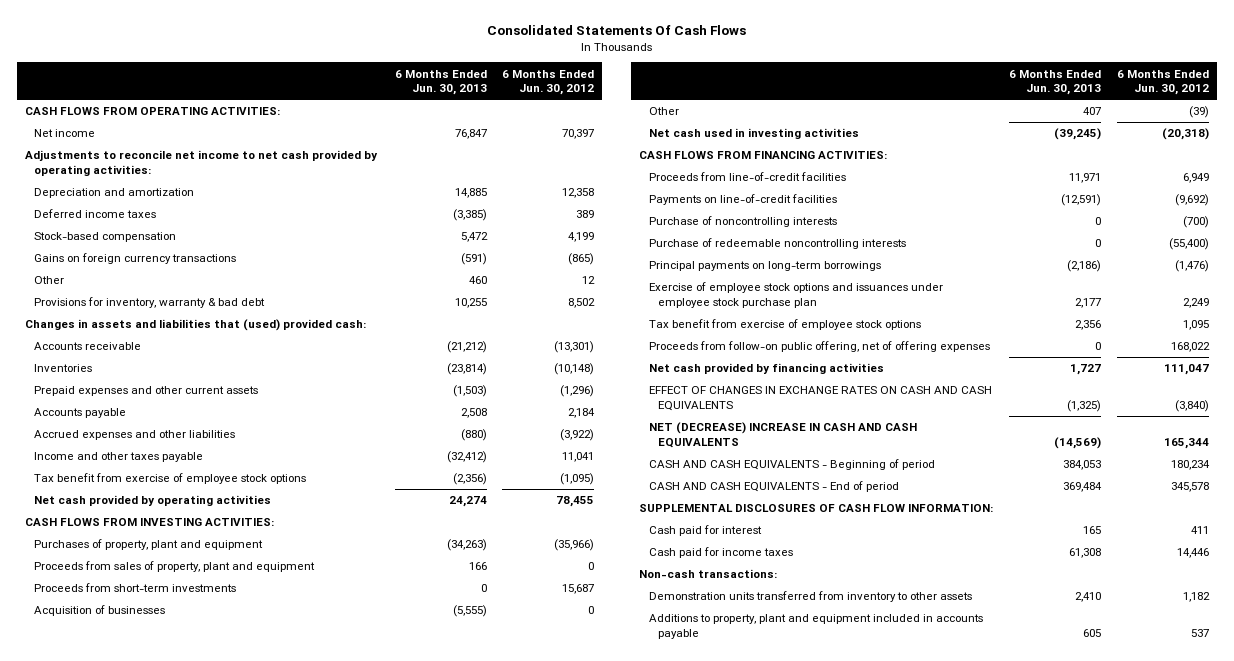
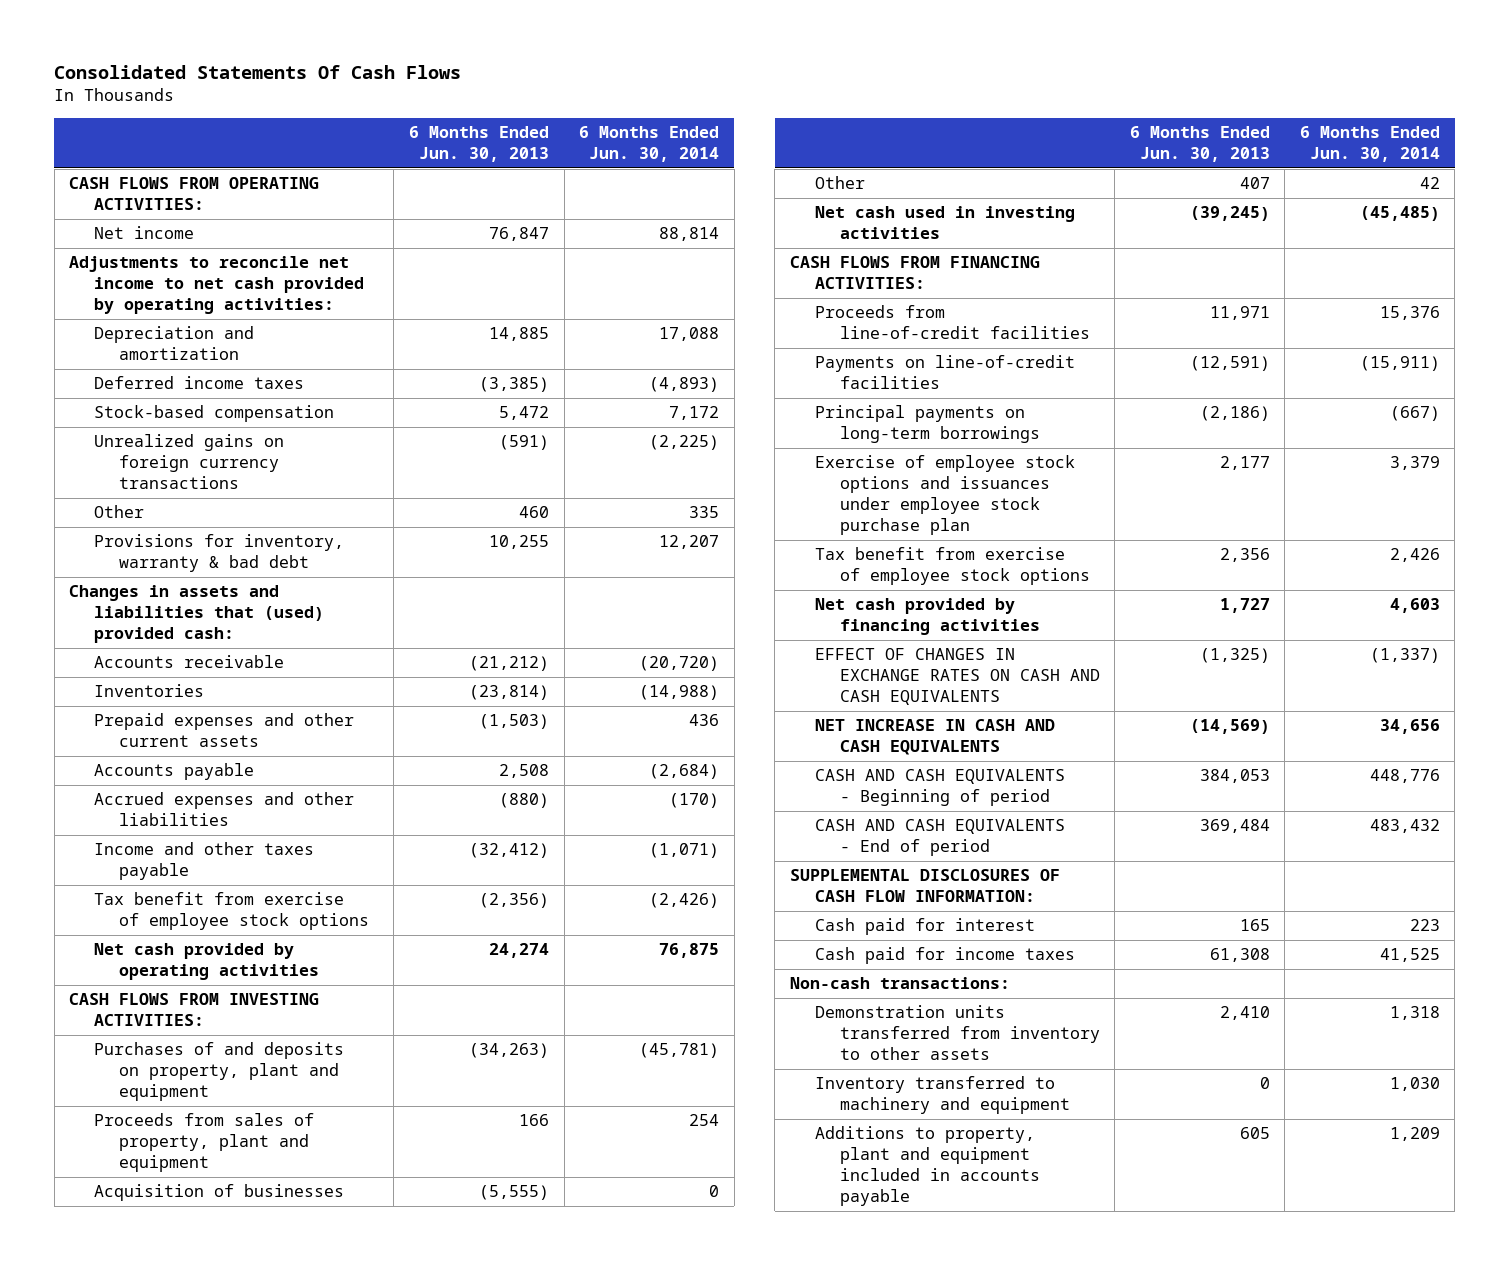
- | 6 Months Ended Jun. 30, 2013 | 6 Months Ended Jun. 30, 2012
+ | 6 Months Ended Jun. 30, 2013 | 6 Months Ended Jun. 30, 2014
- Gains on foreign currency transactions | (591) | (865)
+ Unrealized gains on foreign currency transactions | (591) | (2,225)
- Purchases of property, plant and equipment | (34,263) | (35,966)
+ Purchases of and deposits on property, plant and equipment | (34,263) | (45,781)
- Proceeds from short-term investments | 0 | 15,687
- Purchase of noncontrolling interests | 0 | (700)
- Purchase of redeemable noncontrolling interests | 0 | (55,400)
- Proceeds from follow-on public offering, net of offering expenses | 0 | 168,022
- NET (DECREASE) INCREASE IN CASH AND CASH EQUIVALENTS | (14,569) | 165,344
+ NET INCREASE IN CASH AND CASH EQUIVALENTS | (14,569) | 34,656
+ Inventory transferred to machinery and equipment | 0 | 1,030

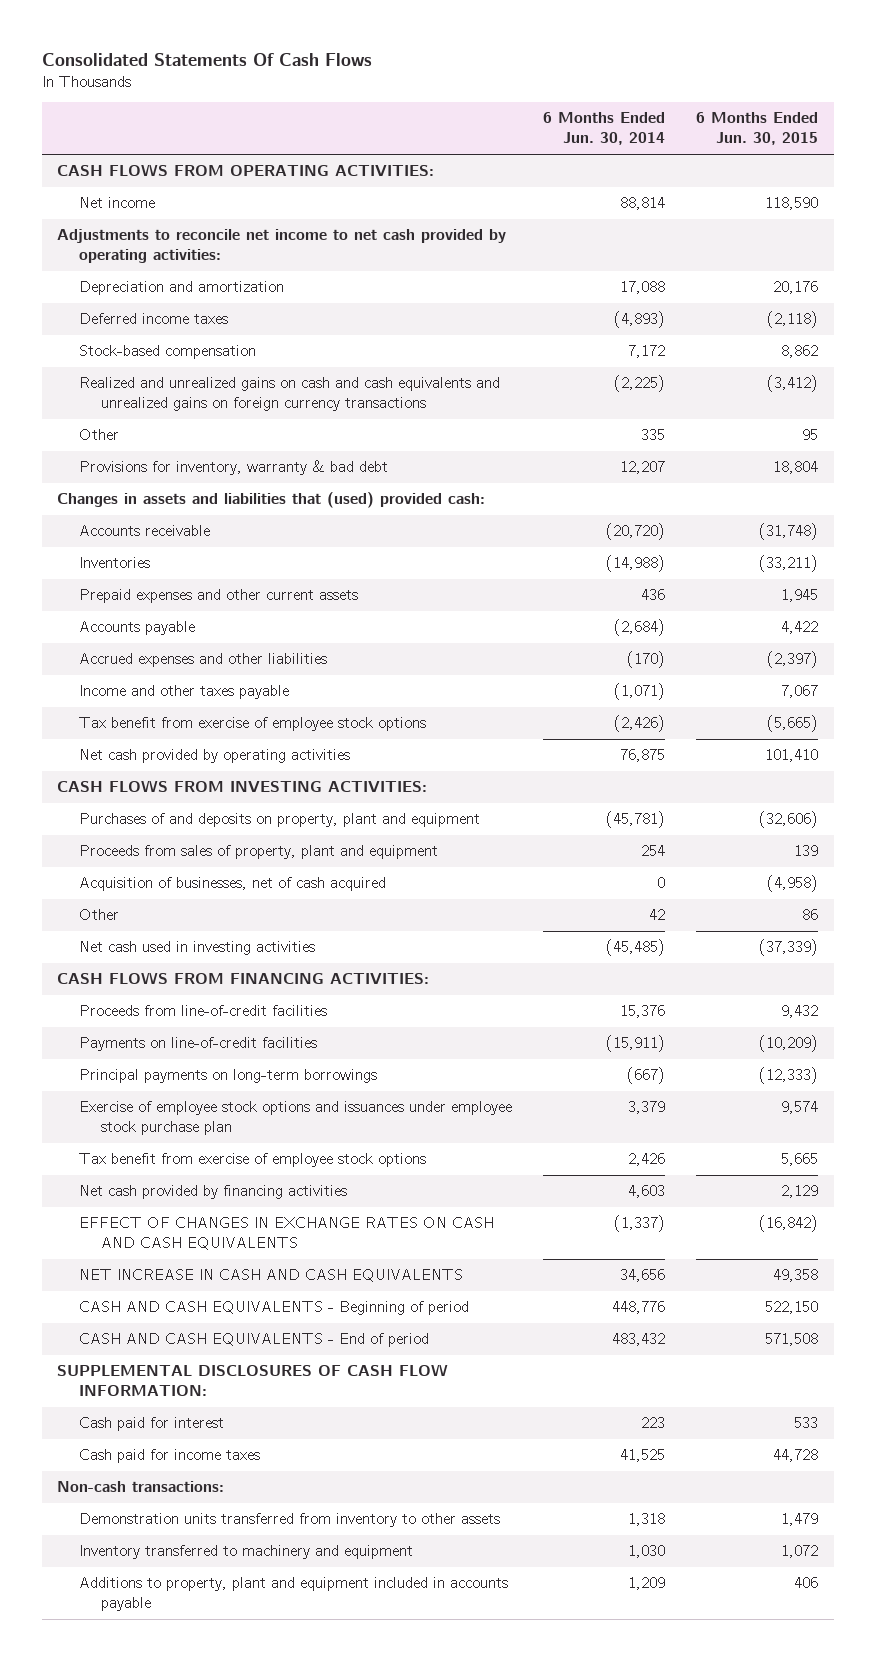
- | 6 Months Ended Jun. 30, 2013 | 6 Months Ended Jun. 30, 2014
+ | 6 Months Ended Jun. 30, 2014 | 6 Months Ended Jun. 30, 2015
- Unrealized gains on foreign currency transactions | (591) | (2,225)
+ Realized and unrealized gains on cash and cash equivalents and unrealized gains on foreign currency transactions | (2,225) | (3,412)
- Acquisition of businesses | (5,555) | 0
+ Acquisition of businesses, net of cash acquired | 0 | (4,958)

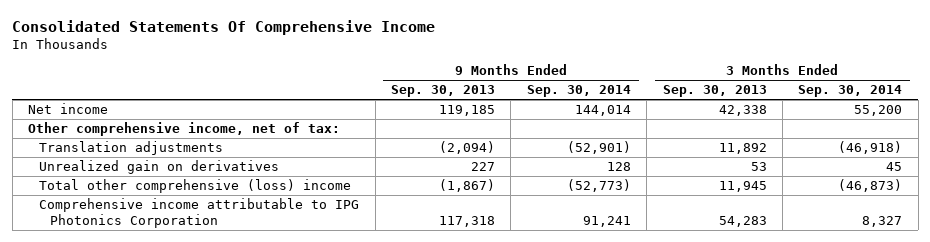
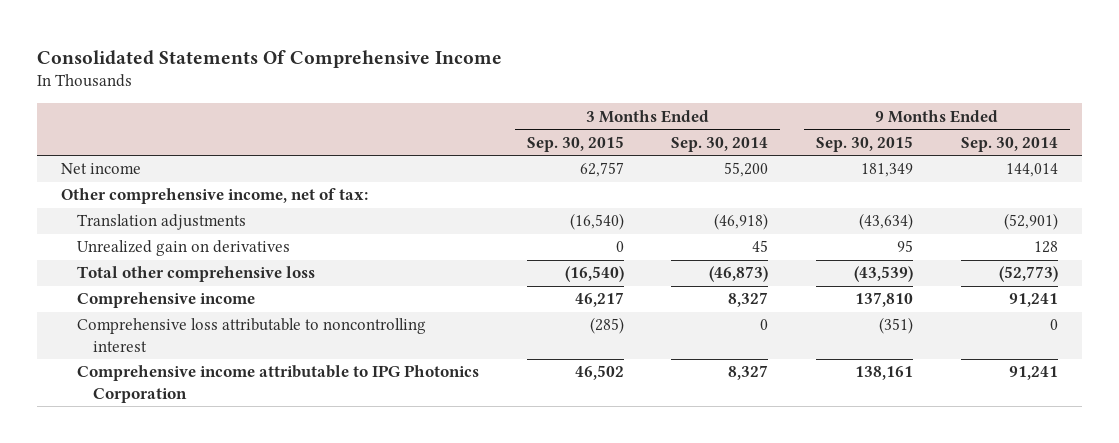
- | 9 Months Ended Sep. 30, 2013 | 9 Months Ended Sep. 30, 2014 | 3 Months Ended Sep. 30, 2013 | 3 Months Ended Sep. 30, 2014
+ | 3 Months Ended Sep. 30, 2015 | 3 Months Ended Sep. 30, 2014 | 9 Months Ended Sep. 30, 2015 | 9 Months Ended Sep. 30, 2014
- Total other comprehensive (loss) income | (1,867) | (52,773) | 11,945 | (46,873)
+ Total other comprehensive loss | (16,540) | (46,873) | (43,539) | (52,773)
+ Comprehensive income | 46,217 | 8,327 | 137,810 | 91,241
+ Comprehensive loss attributable to noncontrolling interest | (285) | 0 | (351) | 0

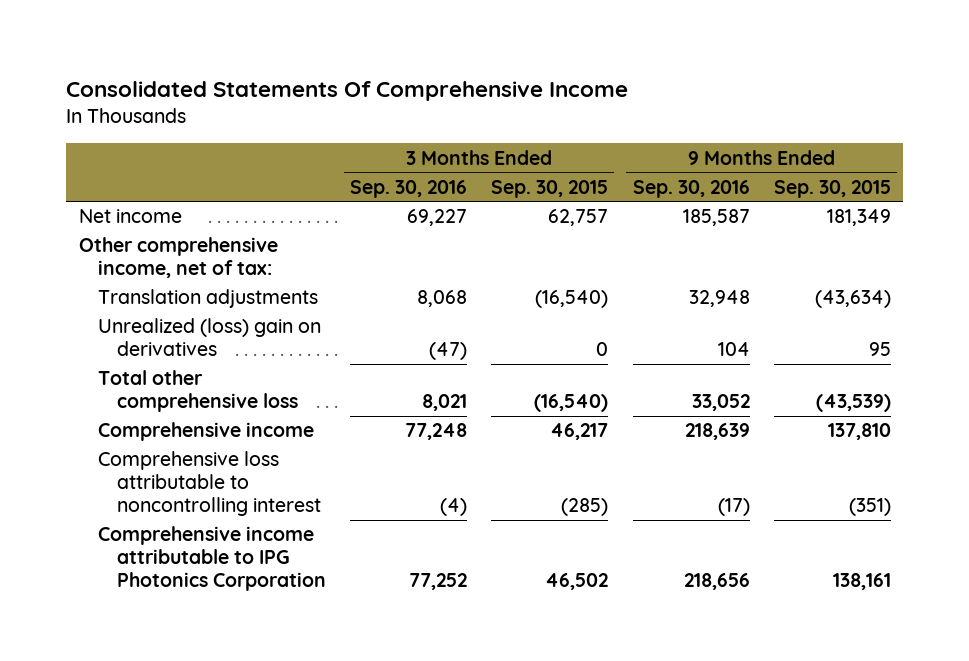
- | 3 Months Ended Sep. 30, 2015 | 3 Months Ended Sep. 30, 2014 | 9 Months Ended Sep. 30, 2015 | 9 Months Ended Sep. 30, 2014
+ | 3 Months Ended Sep. 30, 2016 | 3 Months Ended Sep. 30, 2015 | 9 Months Ended Sep. 30, 2016 | 9 Months Ended Sep. 30, 2015
- Unrealized gain on derivatives | 0 | 45 | 95 | 128
+ Unrealized (loss) gain on derivatives | (47) | 0 | 104 | 95

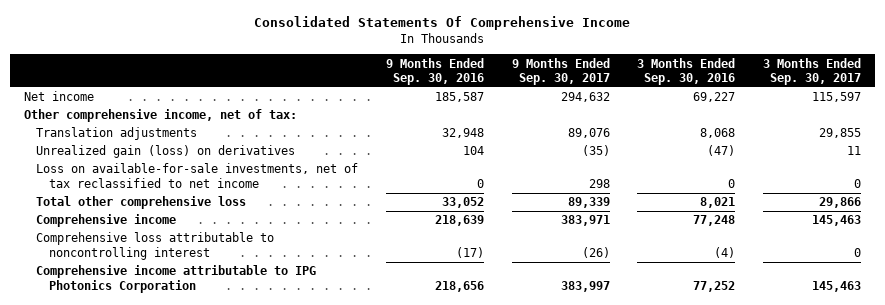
- | 3 Months Ended Sep. 30, 2016 | 3 Months Ended Sep. 30, 2015 | 9 Months Ended Sep. 30, 2016 | 9 Months Ended Sep. 30, 2015
+ | 9 Months Ended Sep. 30, 2016 | 9 Months Ended Sep. 30, 2017 | 3 Months Ended Sep. 30, 2016 | 3 Months Ended Sep. 30, 2017
- Unrealized (loss) gain on derivatives | (47) | 0 | 104 | 95
+ Unrealized gain (loss) on derivatives | 104 | (35) | (47) | 11
+ Loss on available-for-sale investments, net of tax reclassified to net income | 0 | 298 | 0 | 0

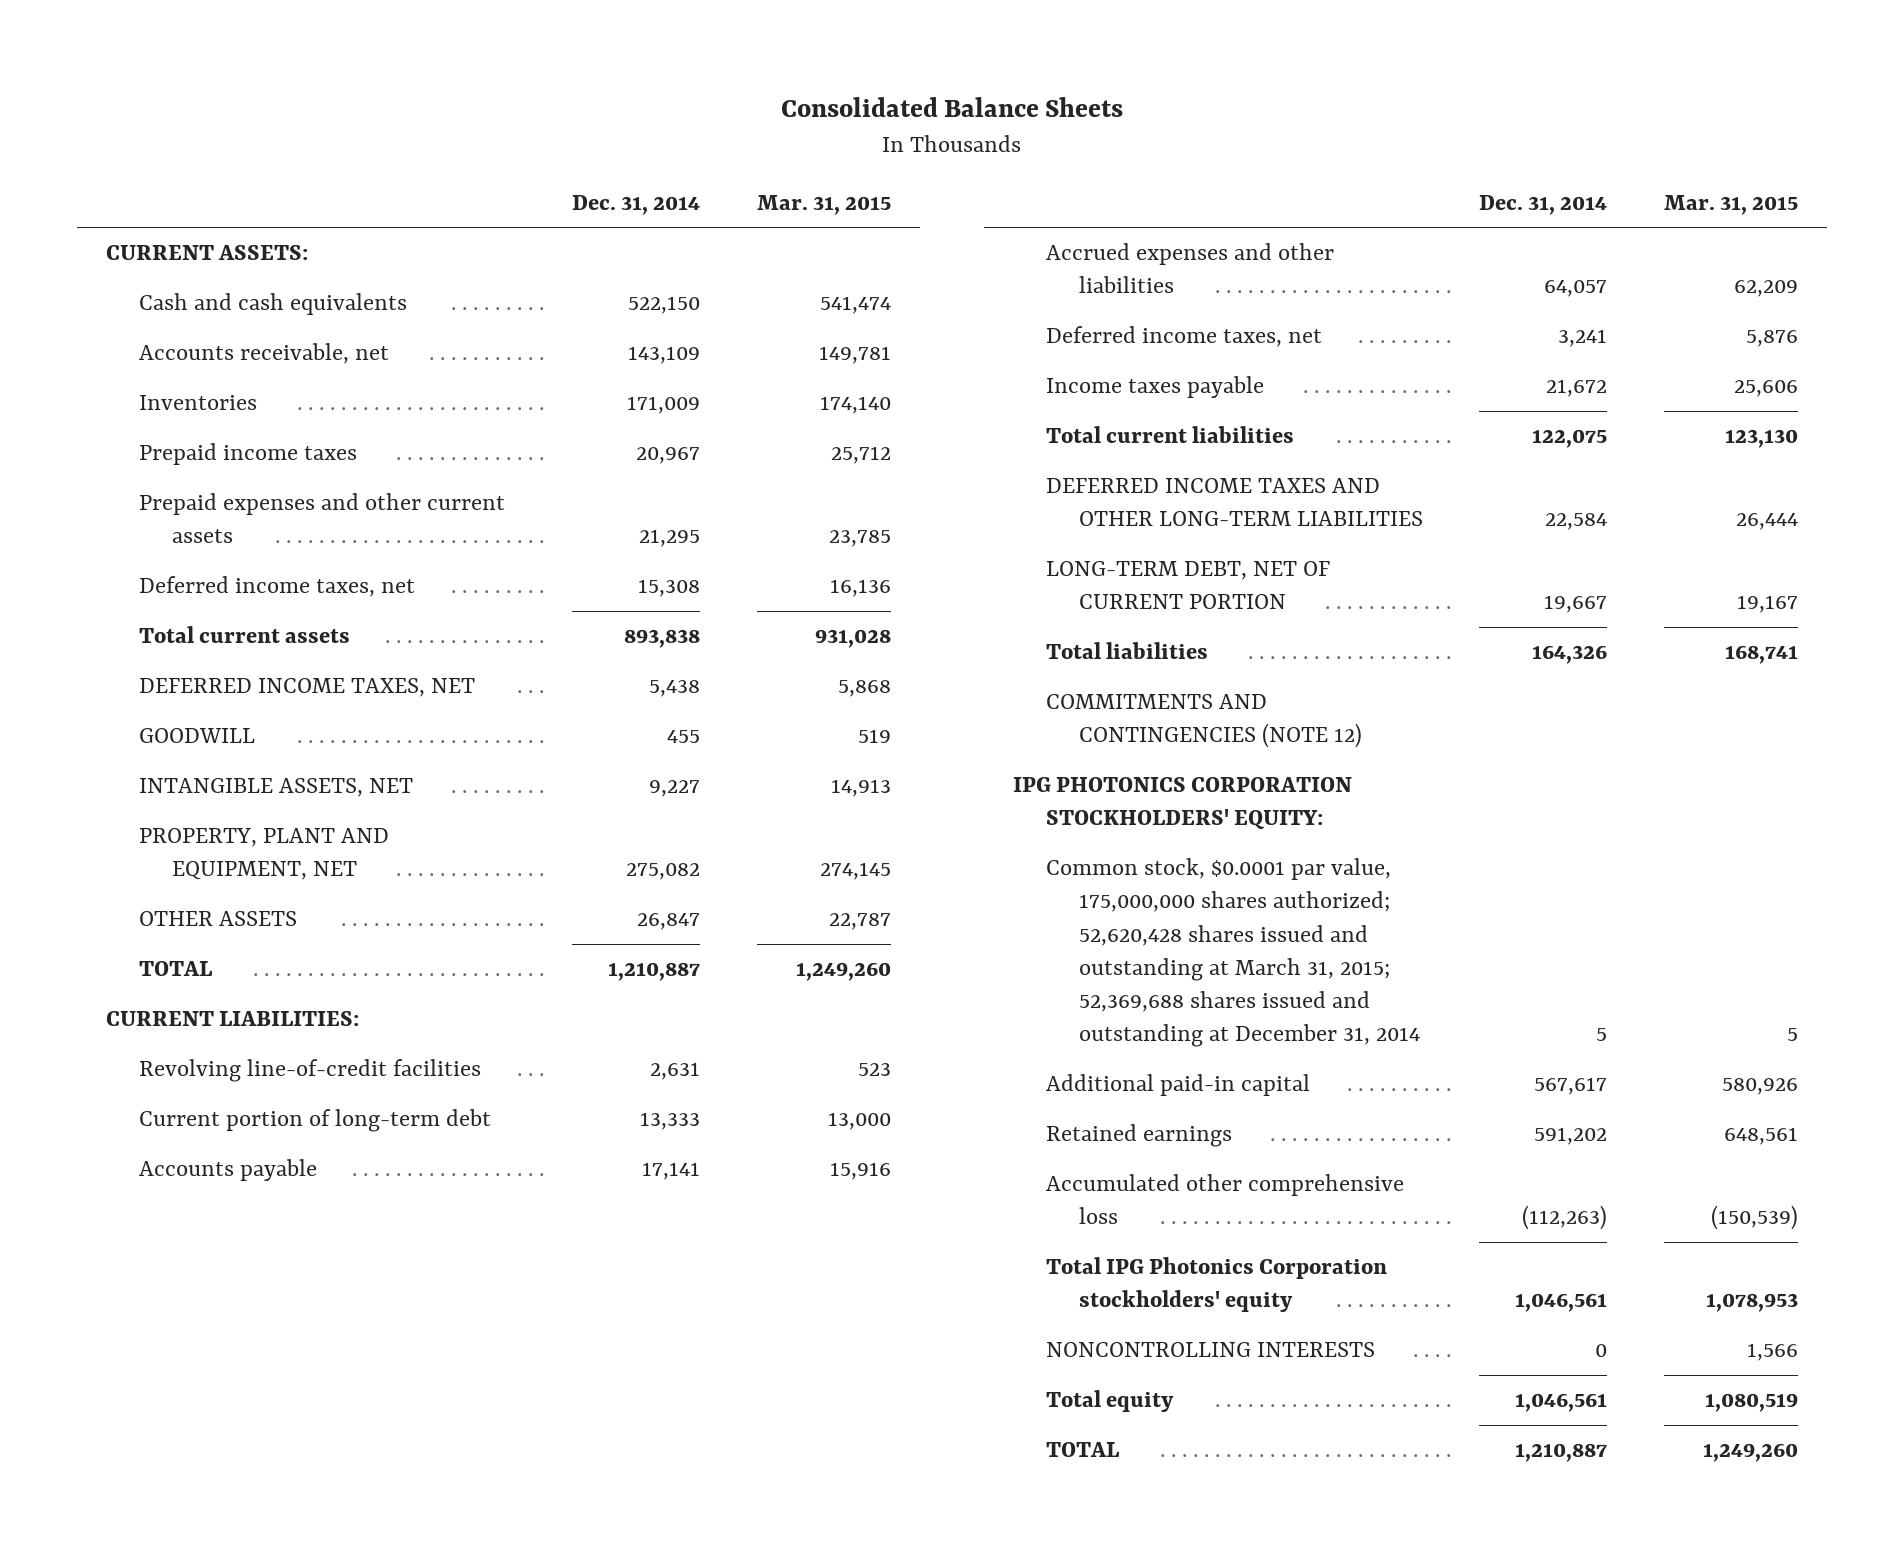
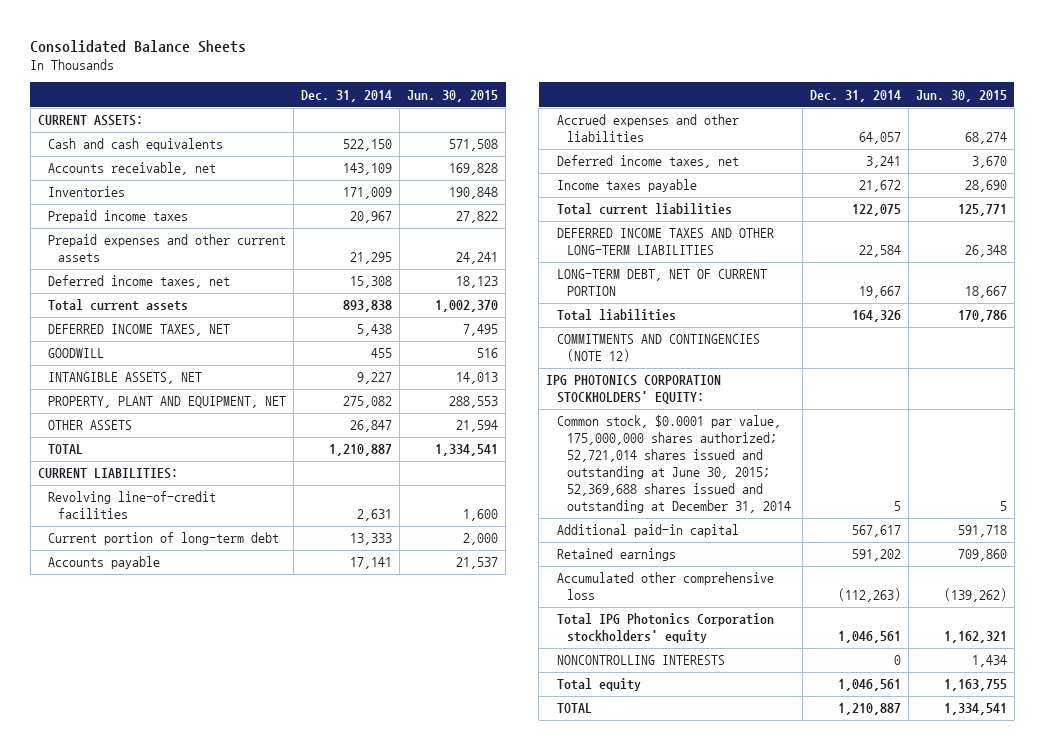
- | Dec. 31, 2014 | Mar. 31, 2015
+ | Dec. 31, 2014 | Jun. 30, 2015
- Common stock, $0.0001 par value, 175,000,000 shares authorized; 52,620,428 shares issued and outstanding at March 31, 2015; 52,369,688 shares issued and outstanding at December 31, 2014 | 5 | 5
+ Common stock, $0.0001 par value, 175,000,000 shares authorized; 52,721,014 shares issued and outstanding at June 30, 2015; 52,369,688 shares issued and outstanding at December 31, 2014 | 5 | 5

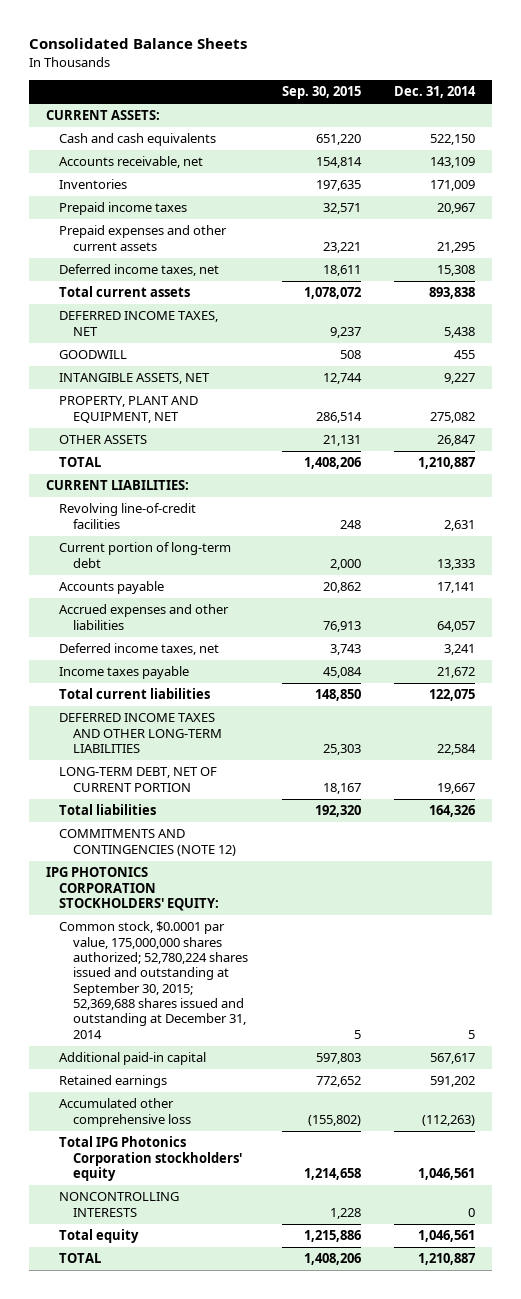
- | Dec. 31, 2014 | Jun. 30, 2015
+ | Sep. 30, 2015 | Dec. 31, 2014
- Common stock, $0.0001 par value, 175,000,000 shares authorized; 52,721,014 shares issued and outstanding at June 30, 2015; 52,369,688 shares issued and outstanding at December 31, 2014 | 5 | 5
+ Common stock, $0.0001 par value, 175,000,000 shares authorized; 52,780,224 shares issued and outstanding at September 30, 2015; 52,369,688 shares issued and outstanding at December 31, 2014 | 5 | 5

